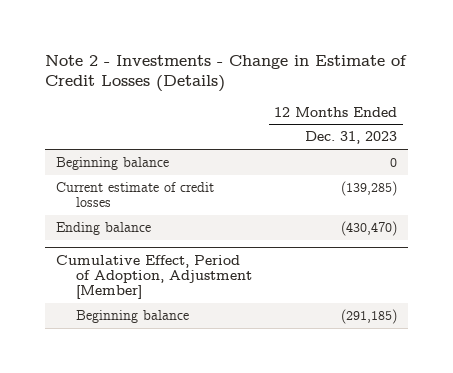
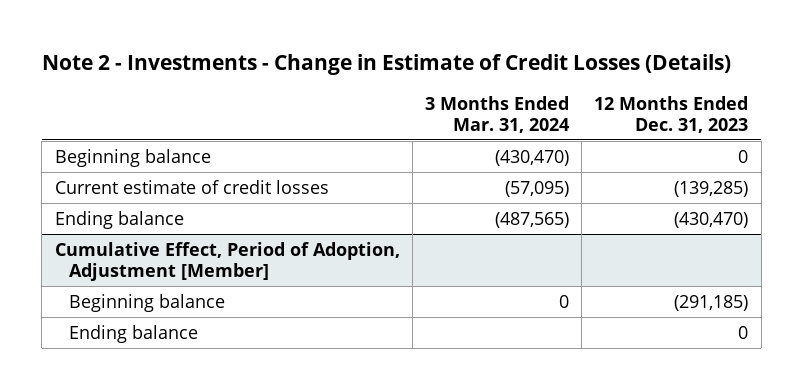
- | 12 Months Ended Dec. 31, 2023
+ | 3 Months Ended Mar. 31, 2024 | 12 Months Ended Dec. 31, 2023
@ Cumulative Effect, Period of Adoption, Adjustment [Member]
+ Ending balance | | 0

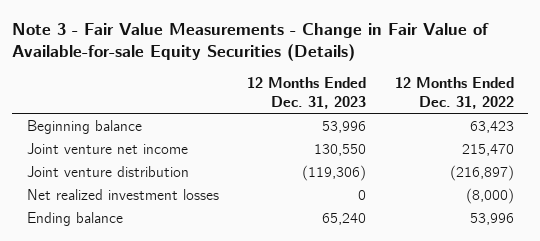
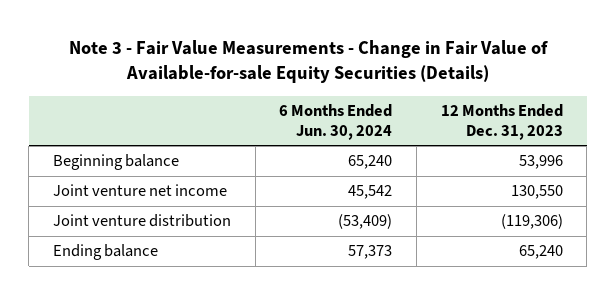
- | 12 Months Ended Dec. 31, 2023 | 12 Months Ended Dec. 31, 2022
+ | 6 Months Ended Jun. 30, 2024 | 12 Months Ended Dec. 31, 2023
- Net realized investment losses | 0 | (8,000)

